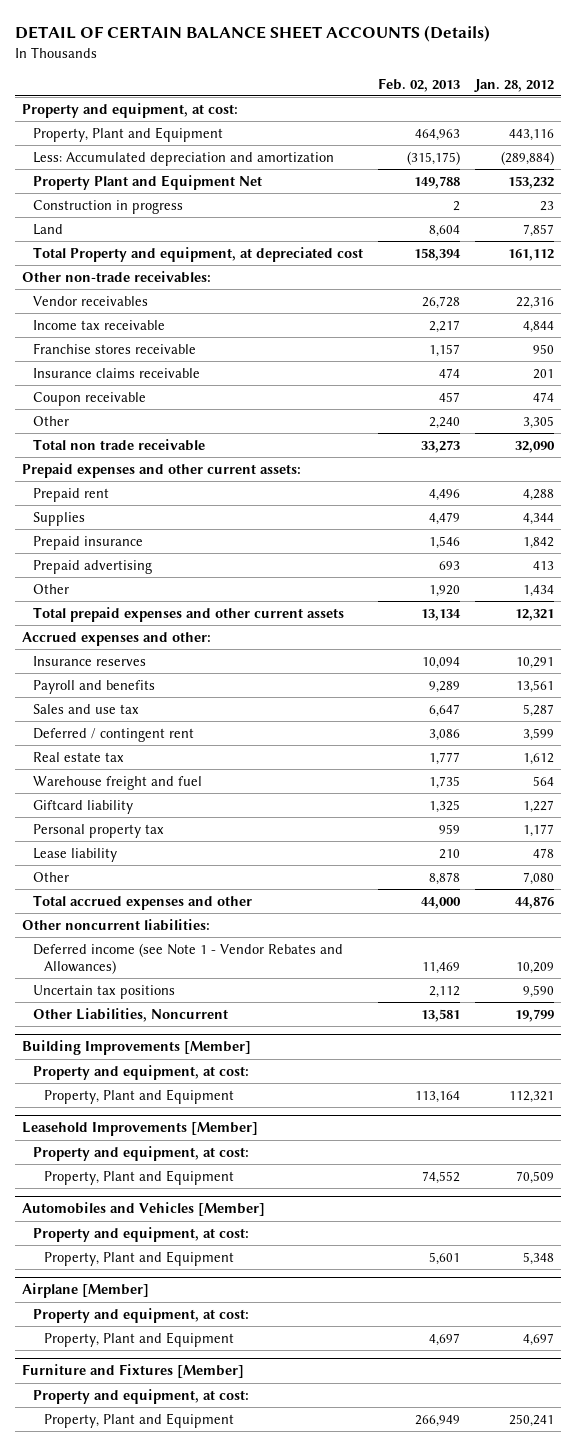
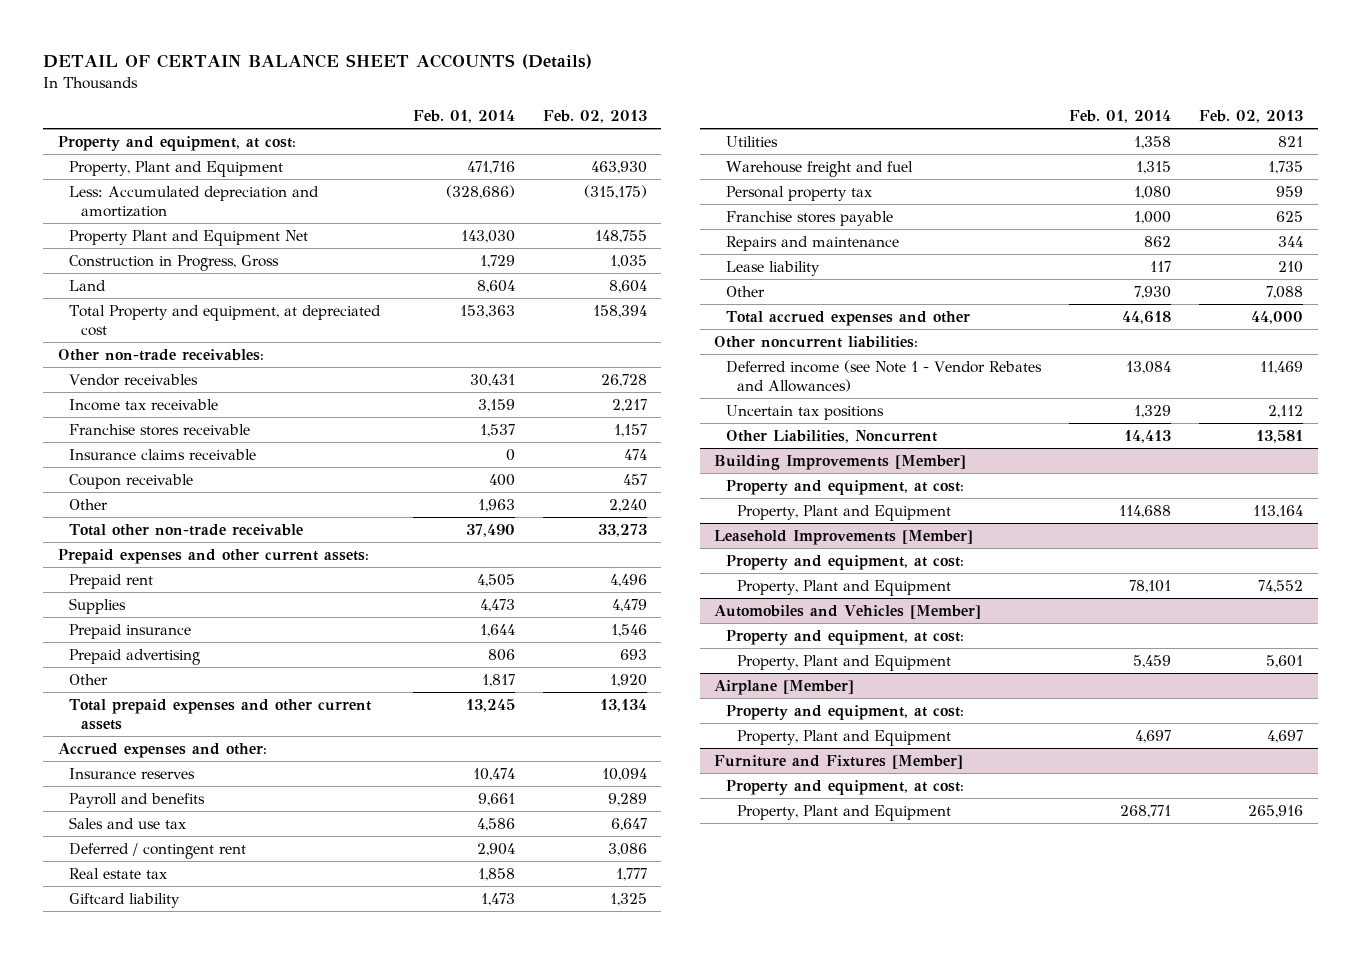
- | Feb. 02, 2013 | Jan. 28, 2012
+ | Feb. 01, 2014 | Feb. 02, 2013
- Property, Plant and Equipment | 464,963 | 443,116
+ Property, Plant and Equipment | 471,716 | 463,930
- Property Plant and Equipment Net | 149,788 | 153,232
- Construction in progress | 2 | 23
+ Property Plant and Equipment Net | 143,030 | 148,755
+ Construction in Progress, Gross | 1,729 | 1,035
- Total non trade receivable | 33,273 | 32,090
+ Total other non-trade receivable | 37,490 | 33,273
+ Utilities | 1,358 | 821
moved down: Warehouse freight and fuel | 1,315 | 1,735
+ Franchise stores payable | 1,000 | 625
+ Repairs and maintenance | 862 | 344
- Other | 8,878 | 7,080
+ Other | 7,930 | 7,088
@ Furniture and Fixtures [Member]
- Property, Plant and Equipment | 266,949 | 250,241
+ Property, Plant and Equipment | 268,771 | 265,916

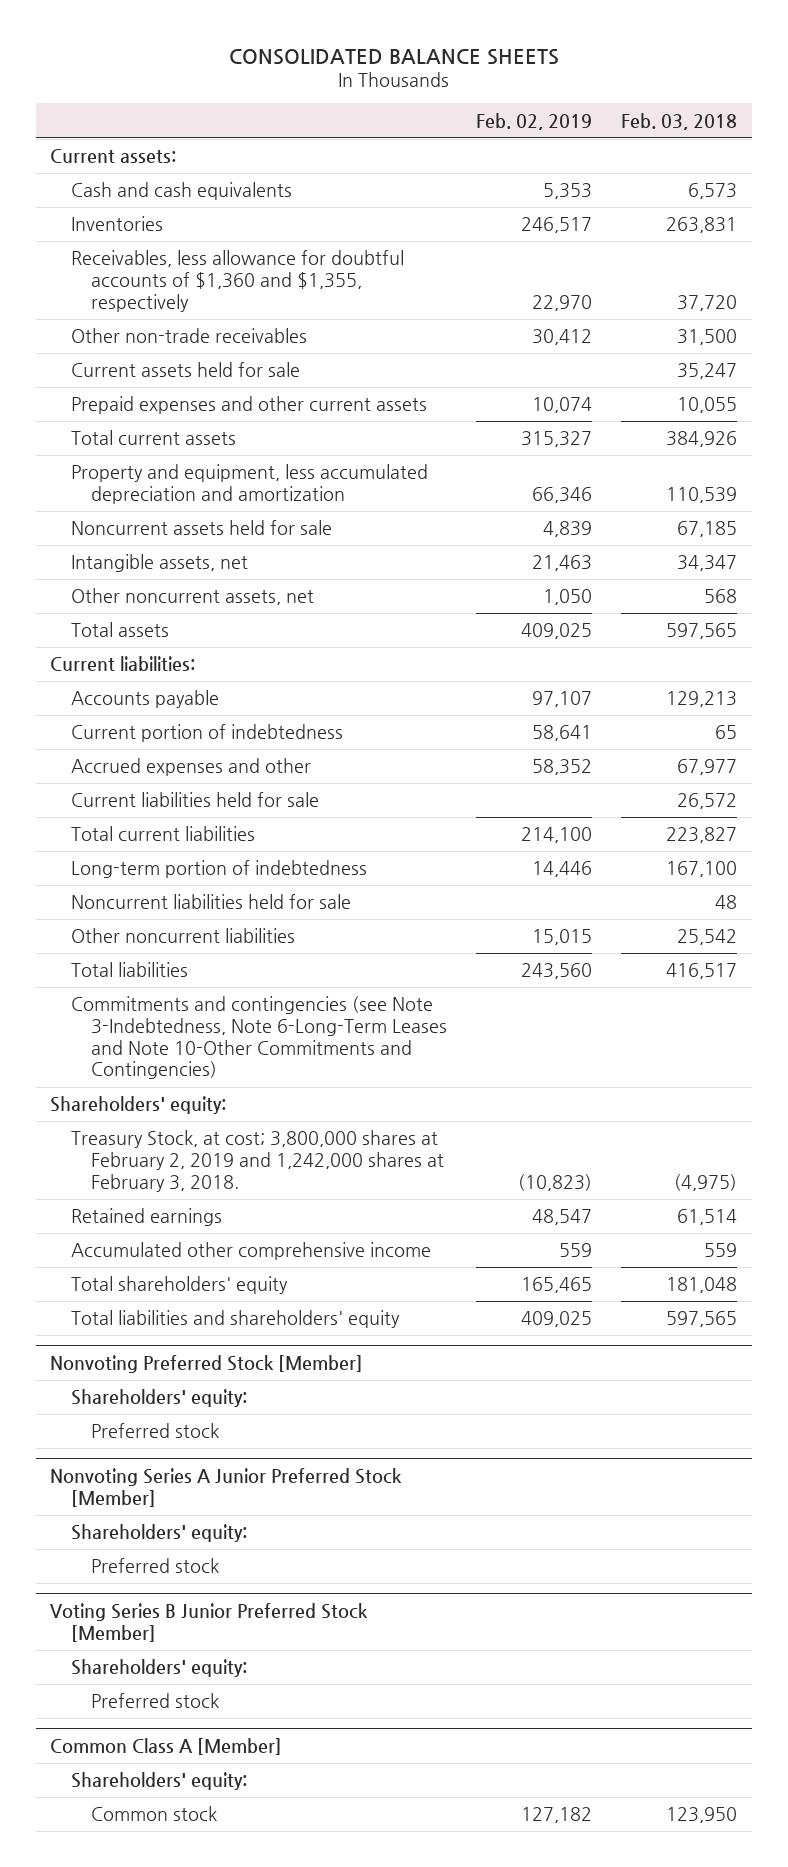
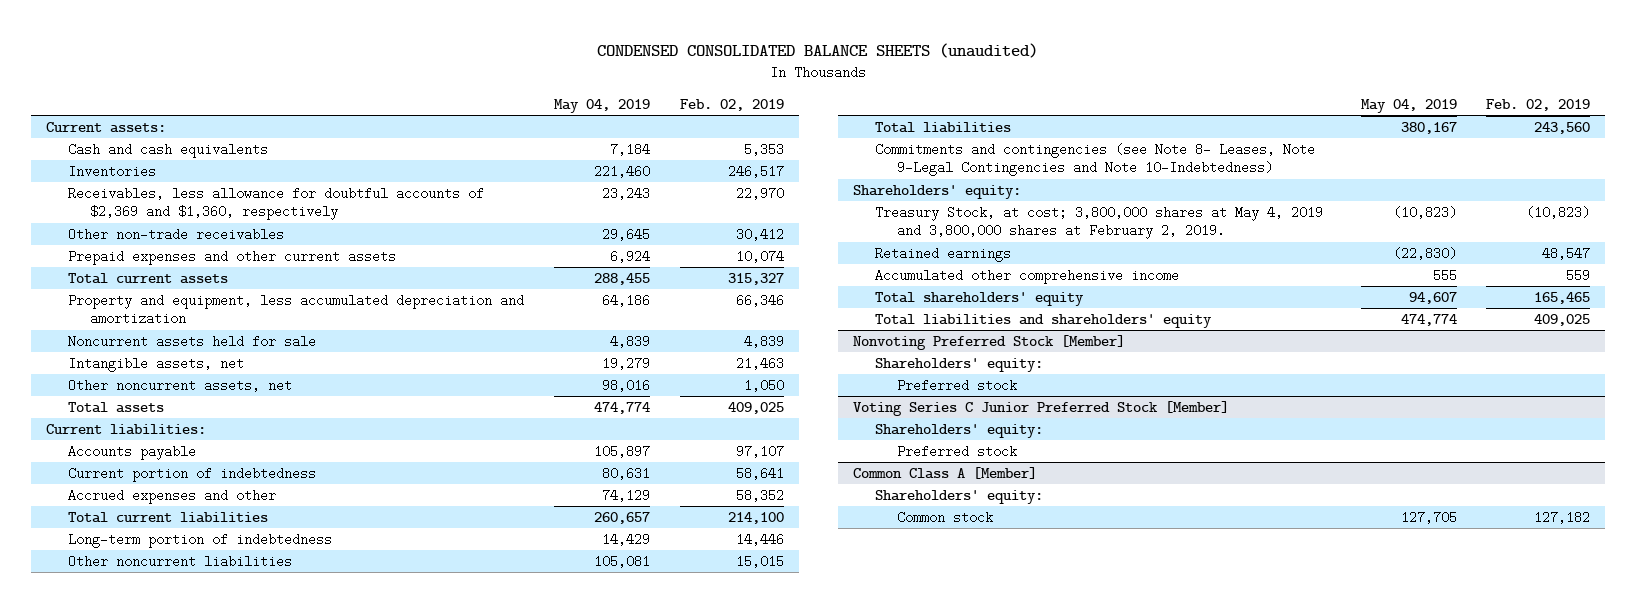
- CONSOLIDATED BALANCE SHEETS
+ CONDENSED CONSOLIDATED BALANCE SHEETS (unaudited)
- | Feb. 02, 2019 | Feb. 03, 2018
+ | May 04, 2019 | Feb. 02, 2019
- Receivables, less allowance for doubtful accounts of $1,360 and $1,355, respectively | 22,970 | 37,720
+ Receivables, less allowance for doubtful accounts of $2,369 and $1,360, respectively | 23,243 | 22,970
- Current assets held for sale | | 35,247
- Current liabilities held for sale | | 26,572
- Noncurrent liabilities held for sale | | 48
- Commitments and contingencies (see Note 3-Indebtedness, Note 6-Long-Term Leases and Note 10-Other Commitments and Contingencies)
+ Commitments and contingencies (see Note 8- Leases, Note 9-Legal Contingencies and Note 10-Indebtedness)
- Treasury Stock, at cost; 3,800,000 shares at February 2, 2019 and 1,242,000 shares at February 3, 2018. | (10,823) | (4,975)
+ Treasury Stock, at cost; 3,800,000 shares at May 4, 2019 and 3,800,000 shares at February 2, 2019. | (10,823) | (10,823)
- Nonvoting Series A Junior Preferred Stock [Member]
- Shareholders' equity:
- Preferred stock
- Voting Series B Junior Preferred Stock [Member]
+ Voting Series C Junior Preferred Stock [Member]

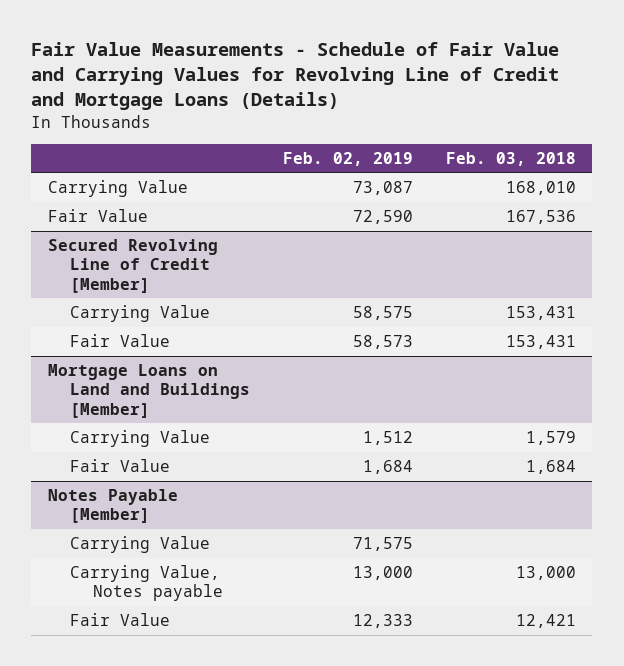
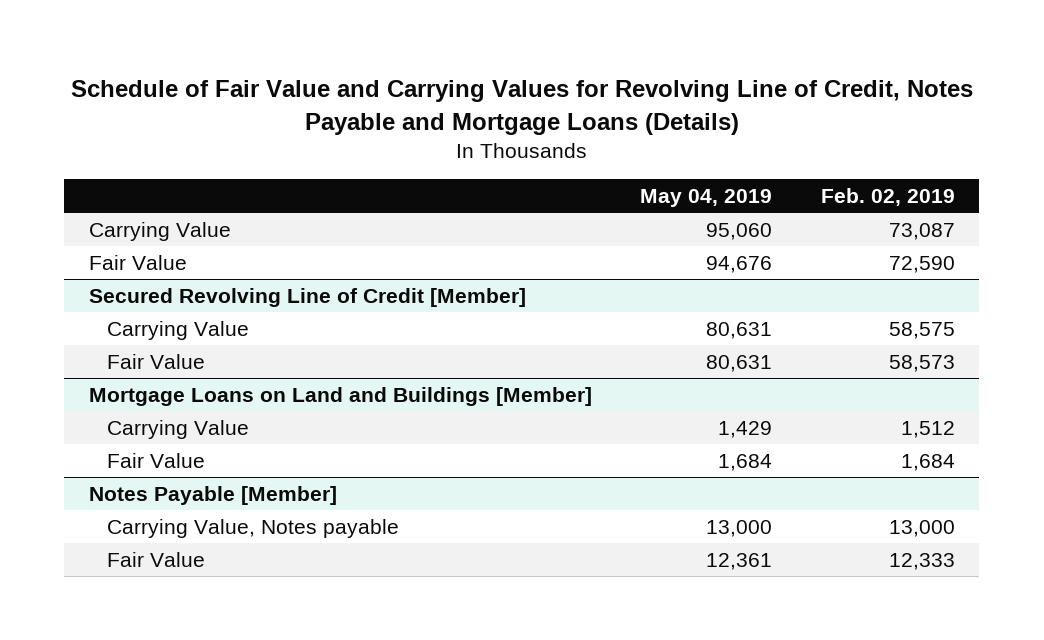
- Fair Value Measurements - Schedule of Fair Value and Carrying Values for Revolving Line of Credit and Mortgage Loans (Details)
+ Schedule of Fair Value and Carrying Values for Revolving Line of Credit, Notes Payable and Mortgage Loans (Details)
- | Feb. 02, 2019 | Feb. 03, 2018
+ | May 04, 2019 | Feb. 02, 2019
@ Notes Payable [Member]
- Carrying Value | 71,575 |

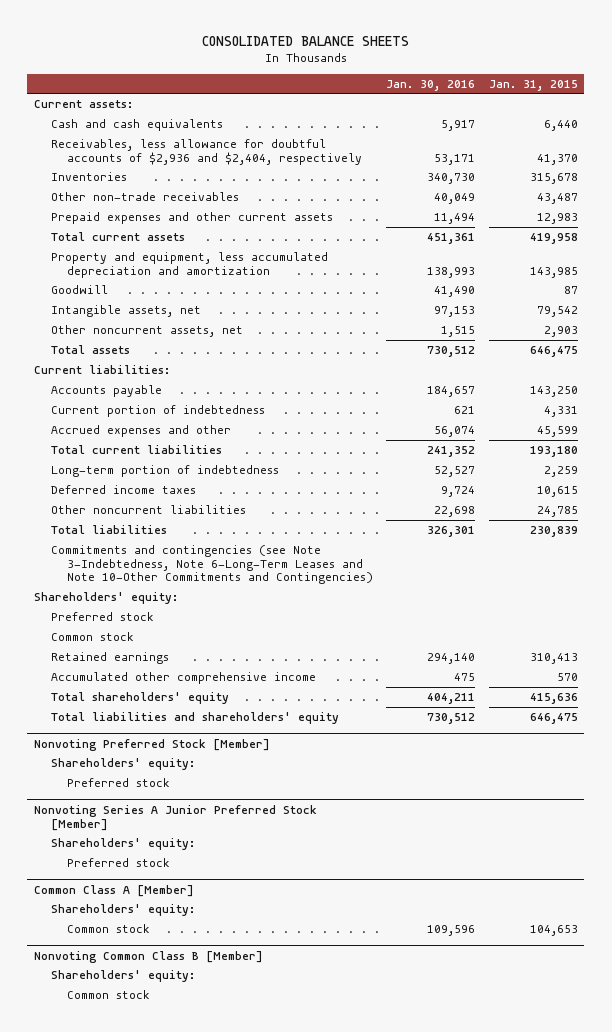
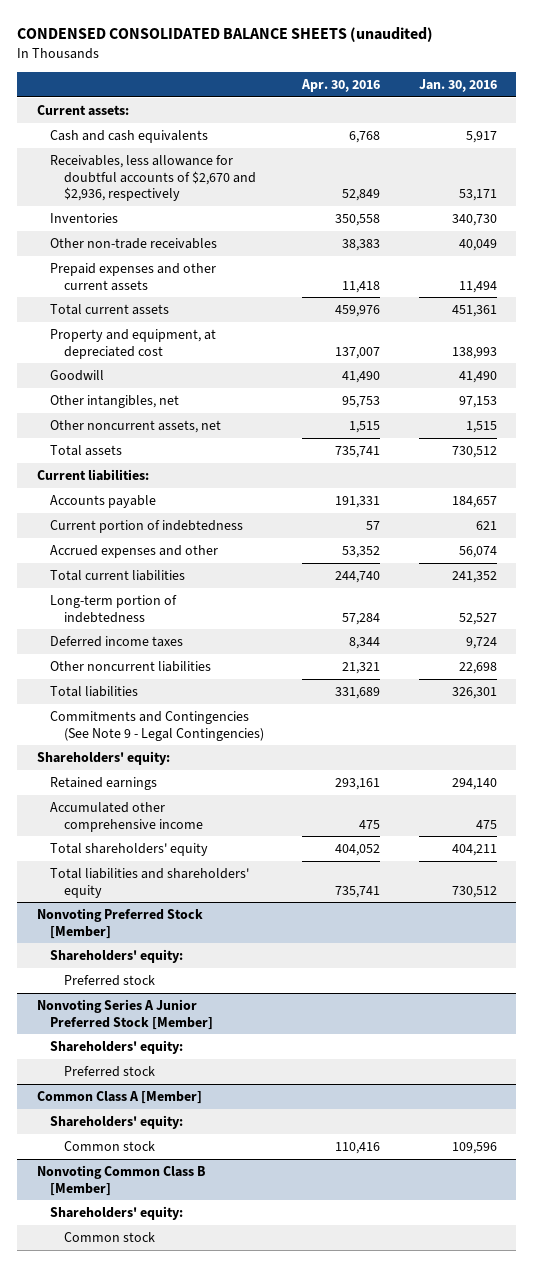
- CONSOLIDATED BALANCE SHEETS
+ CONDENSED CONSOLIDATED BALANCE SHEETS (unaudited)
- | Jan. 30, 2016 | Jan. 31, 2015
+ | Apr. 30, 2016 | Jan. 30, 2016
- Receivables, less allowance for doubtful accounts of $2,936 and $2,404, respectively | 53,171 | 41,370
+ Receivables, less allowance for doubtful accounts of $2,670 and $2,936, respectively | 52,849 | 53,171
- Property and equipment, less accumulated depreciation and amortization | 138,993 | 143,985
+ Property and equipment, at depreciated cost | 137,007 | 138,993
- Intangible assets, net | 97,153 | 79,542
+ Other intangibles, net | 95,753 | 97,153
- Commitments and contingencies (see Note 3-Indebtedness, Note 6-Long-Term Leases and Note 10-Other Commitments and Contingencies)
+ Commitments and Contingencies (See Note 9 - Legal Contingencies)
- Preferred stock
- Common stock

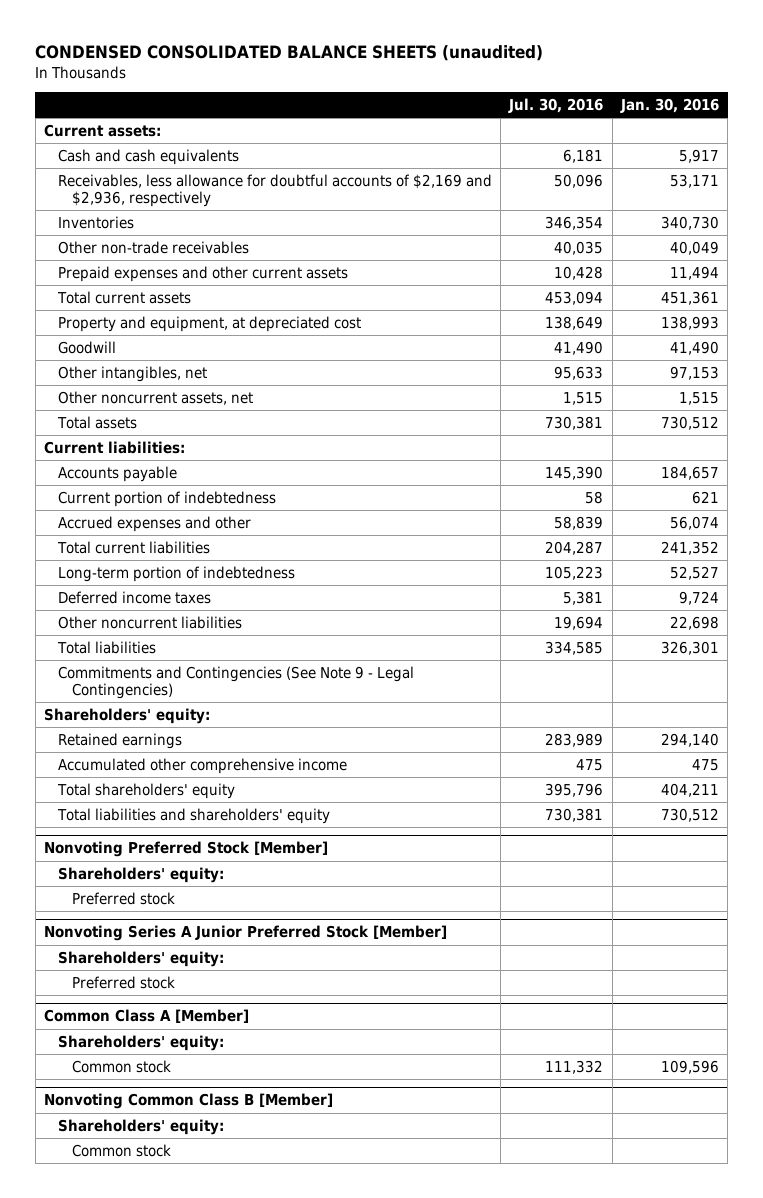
- | Apr. 30, 2016 | Jan. 30, 2016
+ | Jul. 30, 2016 | Jan. 30, 2016
- Receivables, less allowance for doubtful accounts of $2,670 and $2,936, respectively | 52,849 | 53,171
+ Receivables, less allowance for doubtful accounts of $2,169 and $2,936, respectively | 50,096 | 53,171

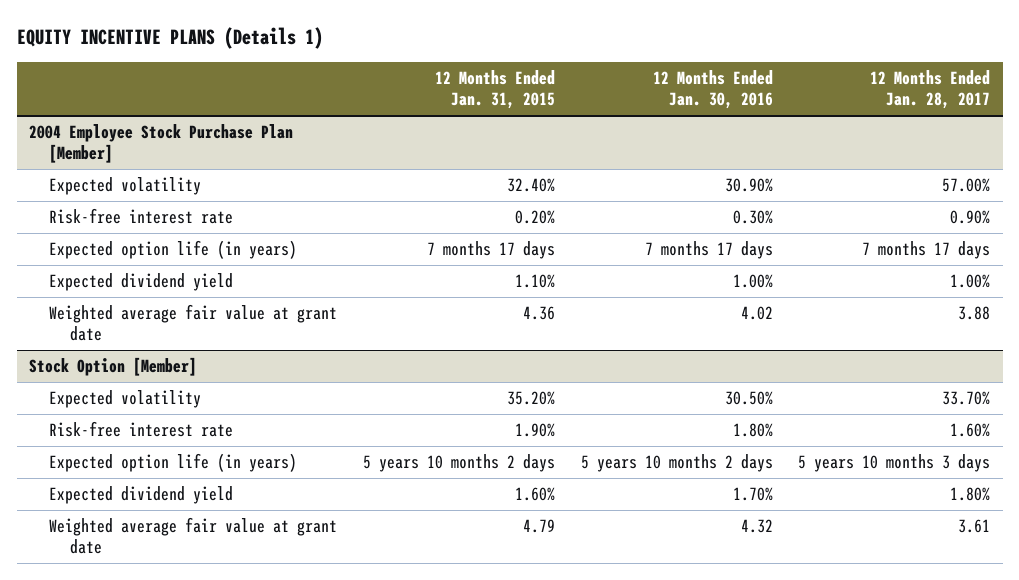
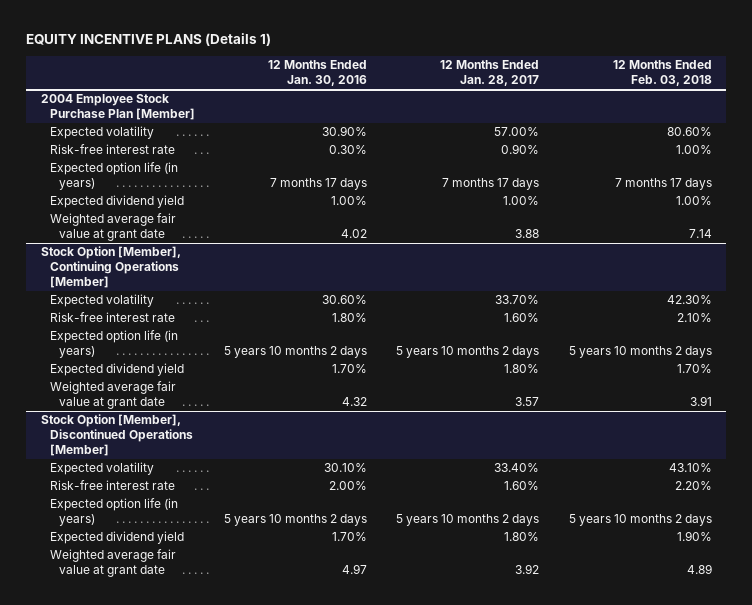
- | 12 Months Ended Jan. 31, 2015 | 12 Months Ended Jan. 30, 2016 | 12 Months Ended Jan. 28, 2017
+ | 12 Months Ended Jan. 30, 2016 | 12 Months Ended Jan. 28, 2017 | 12 Months Ended Feb. 03, 2018
- Stock Option [Member]
- Expected volatility | 35.20% | 30.50% | 33.70%
+ Stock Option [Member], Continuing Operations [Member]
+ Expected volatility | 30.60% | 33.70% | 42.30%
- Expected option life (in years) | 5 years 10 months 2 days | 5 years 10 months 2 days | 5 years 10 months 3 days
+ Expected option life (in years) | 5 years 10 months 2 days | 5 years 10 months 2 days | 5 years 10 months 2 days
- Weighted average fair value at grant date | 4.79 | 4.32 | 3.61
+ Weighted average fair value at grant date | 4.32 | 3.57 | 3.91
+ Stock Option [Member], Discontinued Operations [Member]
+ Expected volatility | 30.10% | 33.40% | 43.10%
+ Risk-free interest rate | 2.00% | 1.60% | 2.20%
+ Expected option life (in years) | 5 years 10 months 2 days | 5 years 10 months 2 days | 5 years 10 months 2 days
+ Expected dividend yield | 1.70% | 1.80% | 1.90%
+ Weighted average fair value at grant date | 4.97 | 3.92 | 4.89

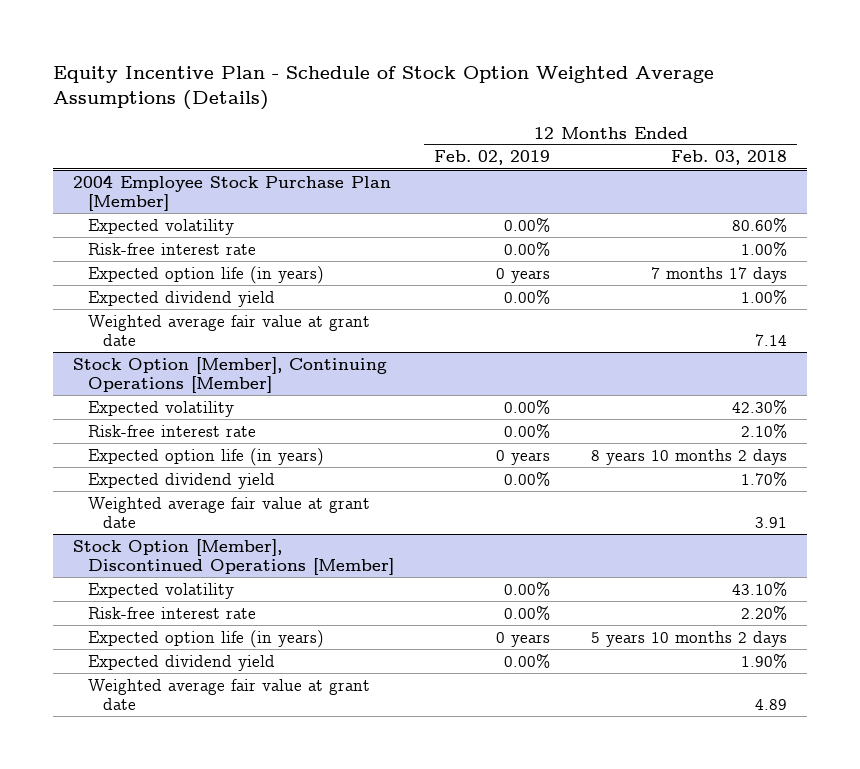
- EQUITY INCENTIVE PLANS (Details 1)
+ Equity Incentive Plan - Schedule of Stock Option Weighted Average Assumptions (Details)
- | 12 Months Ended Jan. 30, 2016 | 12 Months Ended Jan. 28, 2017 | 12 Months Ended Feb. 03, 2018
+ | 12 Months Ended Feb. 02, 2019 | 12 Months Ended Feb. 03, 2018
@ Stock Option [Member], Continuing Operations [Member]
- Expected option life (in years) | 5 years 10 months 2 days | 5 years 10 months 2 days | 5 years 10 months 2 days
+ Expected option life (in years) | 0 years | 8 years 10 months 2 days

